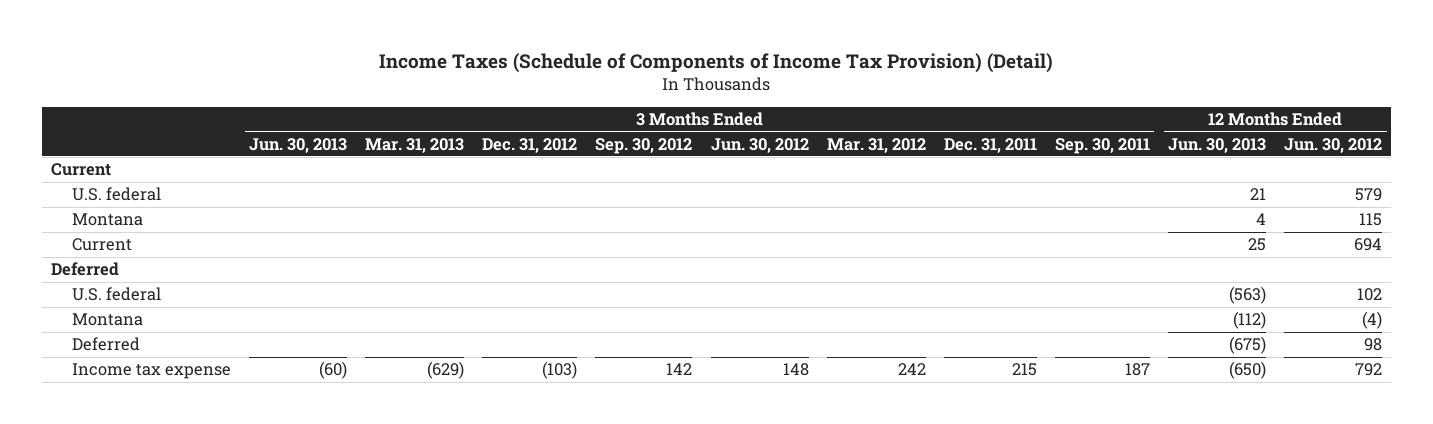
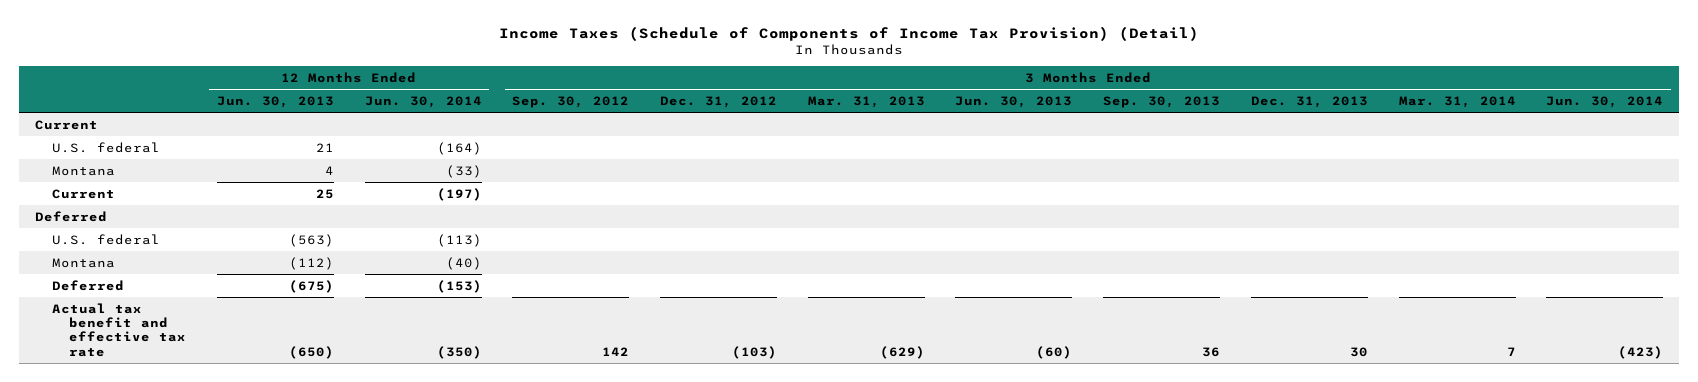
- | 3 Months Ended Jun. 30, 2013 | 3 Months Ended Mar. 31, 2013 | 3 Months Ended Dec. 31, 2012 | 3 Months Ended Sep. 30, 2012 | 3 Months Ended Jun. 30, 2012 | 3 Months Ended Mar. 31, 2012 | 3 Months Ended Dec. 31, 2011 | 3 Months Ended Sep. 30, 2011 | 12 Months Ended Jun. 30, 2013 | 12 Months Ended Jun. 30, 2012
+ | 12 Months Ended Jun. 30, 2013 | 12 Months Ended Jun. 30, 2014 | 3 Months Ended Sep. 30, 2012 | 3 Months Ended Dec. 31, 2012 | 3 Months Ended Mar. 31, 2013 | 3 Months Ended Jun. 30, 2013 | 3 Months Ended Sep. 30, 2013 | 3 Months Ended Dec. 31, 2013 | 3 Months Ended Mar. 31, 2014 | 3 Months Ended Jun. 30, 2014
- Income tax expense | (60) | (629) | (103) | 142 | 148 | 242 | 215 | 187 | (650) | 792
+ Actual tax benefit and effective tax rate | (650) | (350) | 142 | (103) | (629) | (60) | 36 | 30 | 7 | (423)

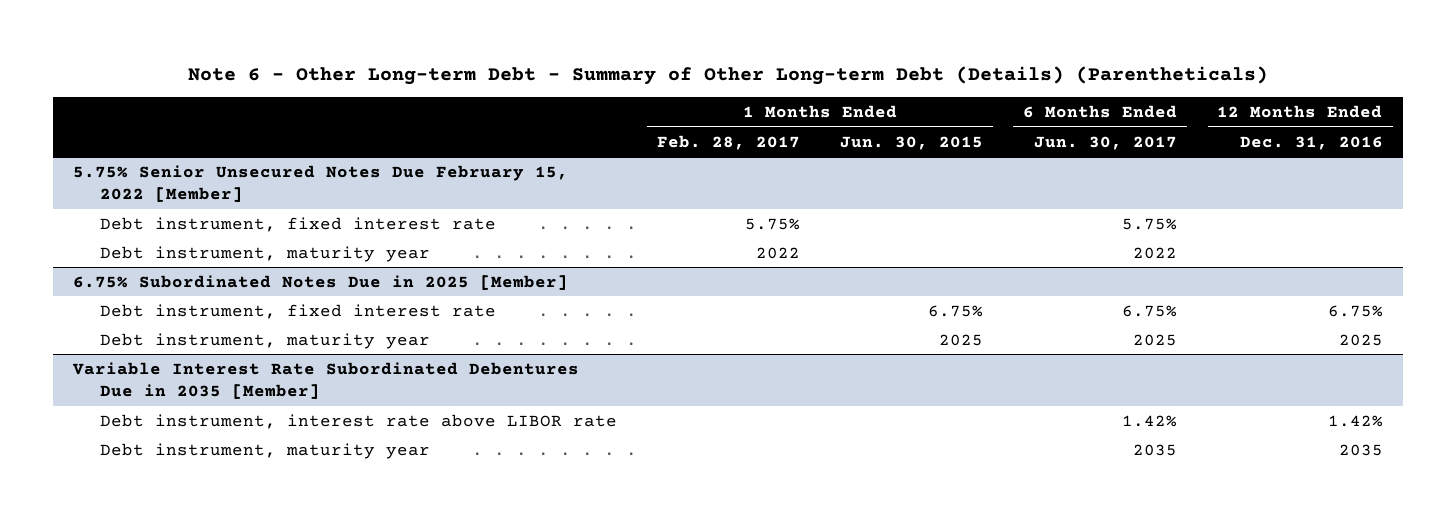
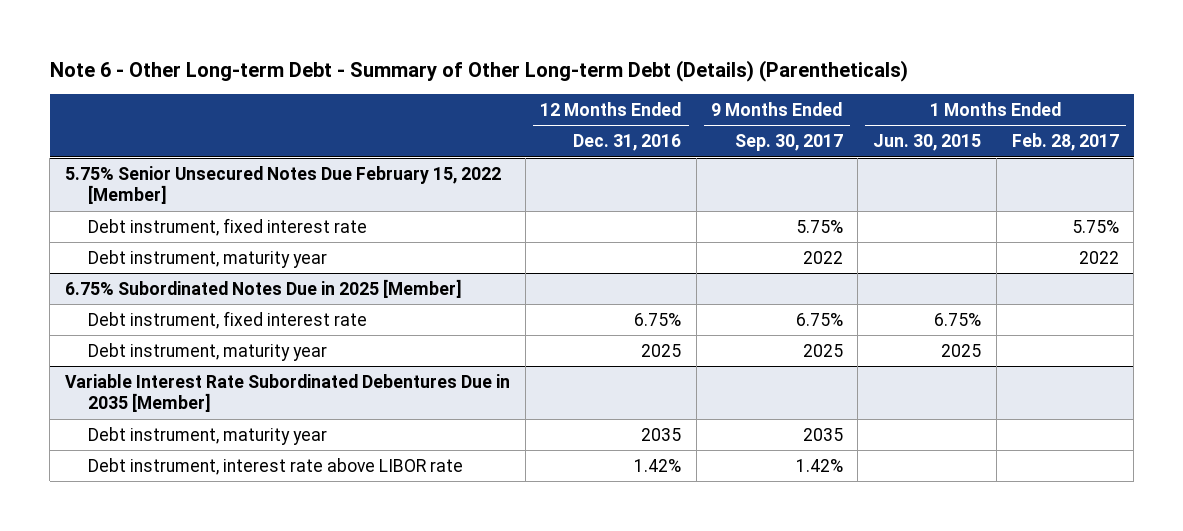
- | 1 Months Ended Feb. 28, 2017 | 1 Months Ended Jun. 30, 2015 | 6 Months Ended Jun. 30, 2017 | 12 Months Ended Dec. 31, 2016
+ | 12 Months Ended Dec. 31, 2016 | 9 Months Ended Sep. 30, 2017 | 1 Months Ended Jun. 30, 2015 | 1 Months Ended Feb. 28, 2017
@ Variable Interest Rate Subordinated Debentures Due in 2035 [Member]
moved down: Debt instrument, interest rate above LIBOR rate | 1.42% | 1.42% | |

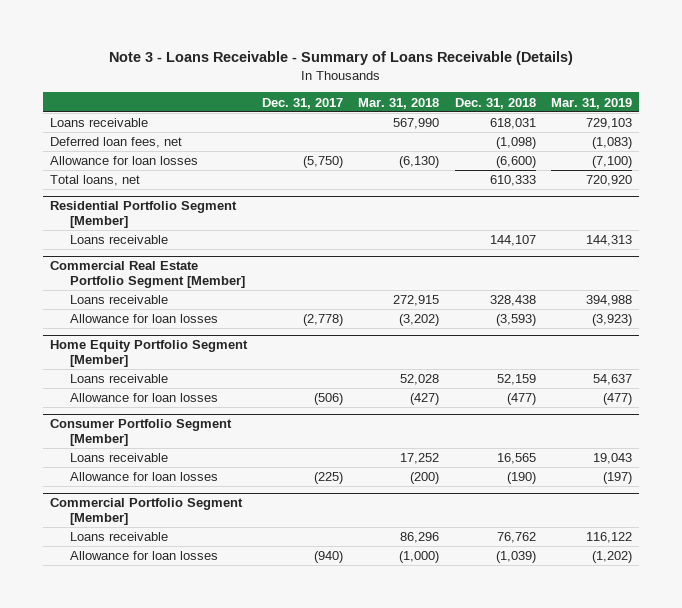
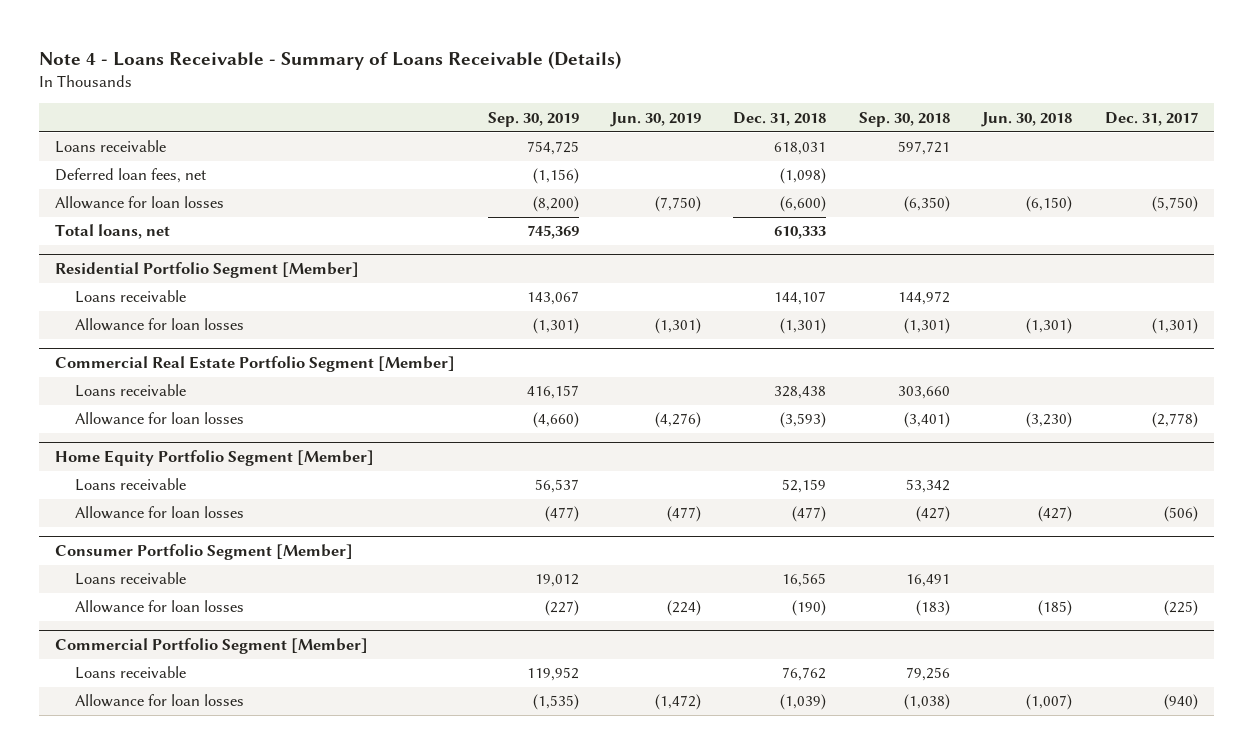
- Note 3 - Loans Receivable - Summary of Loans Receivable (Details)
+ Note 4 - Loans Receivable - Summary of Loans Receivable (Details)
- | Dec. 31, 2017 | Mar. 31, 2018 | Dec. 31, 2018 | Mar. 31, 2019
+ | Sep. 30, 2019 | Jun. 30, 2019 | Dec. 31, 2018 | Sep. 30, 2018 | Jun. 30, 2018 | Dec. 31, 2017
@ Residential Portfolio Segment [Member]
+ Allowance for loan losses | (1,301) | (1,301) | (1,301) | (1,301) | (1,301) | (1,301)

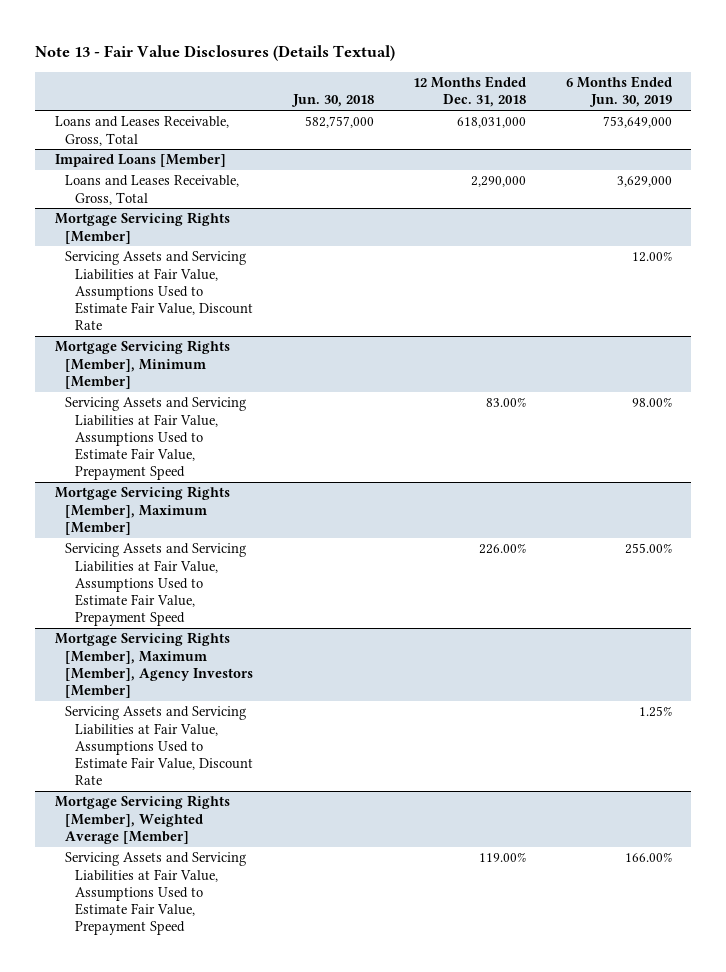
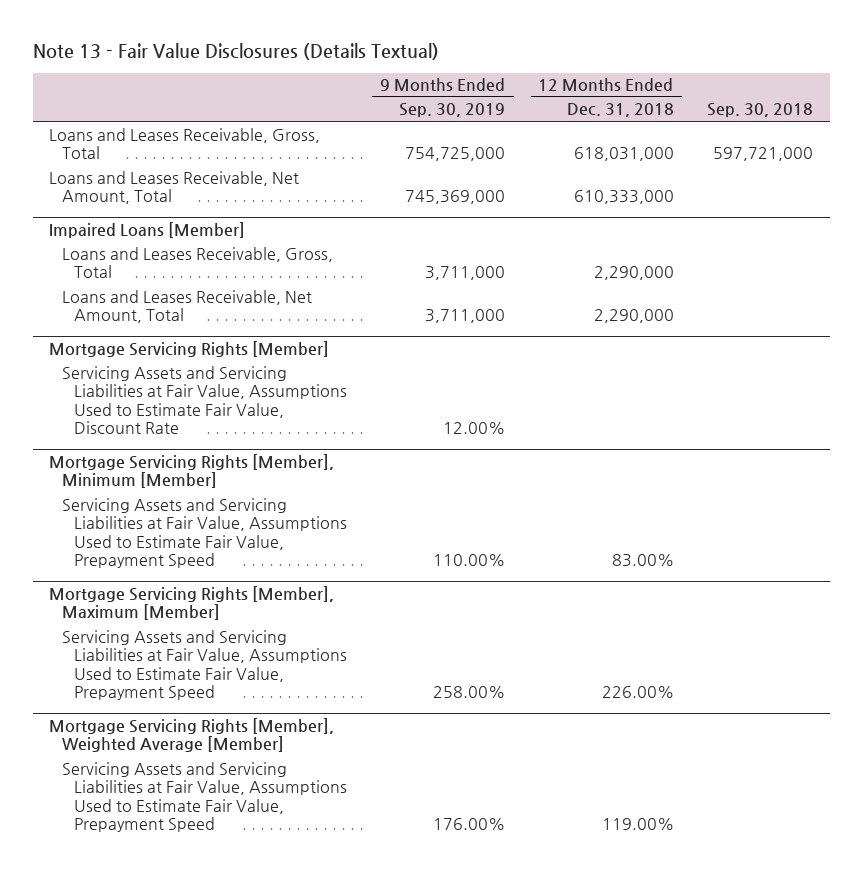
- | Jun. 30, 2018 | 12 Months Ended Dec. 31, 2018 | 6 Months Ended Jun. 30, 2019
+ | 9 Months Ended Sep. 30, 2019 | 12 Months Ended Dec. 31, 2018 | Sep. 30, 2018
+ Loans and Leases Receivable, Net Amount, Total | 745,369,000 | 610,333,000 |
@ Impaired Loans [Member]
+ Loans and Leases Receivable, Net Amount, Total | 3,711,000 | 2,290,000 |
- Mortgage Servicing Rights [Member], Maximum [Member], Agency Investors [Member]
- Servicing Assets and Servicing Liabilities at Fair Value, Assumptions Used to Estimate Fair Value, Discount Rate | | | 1.25%

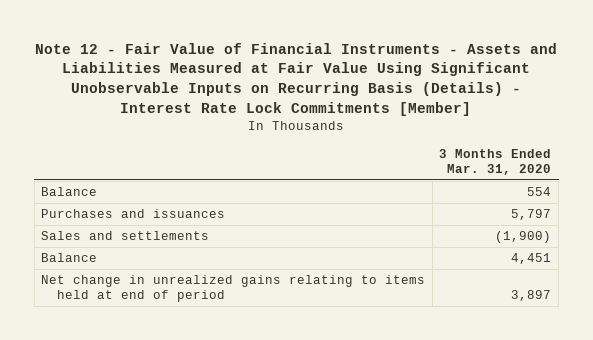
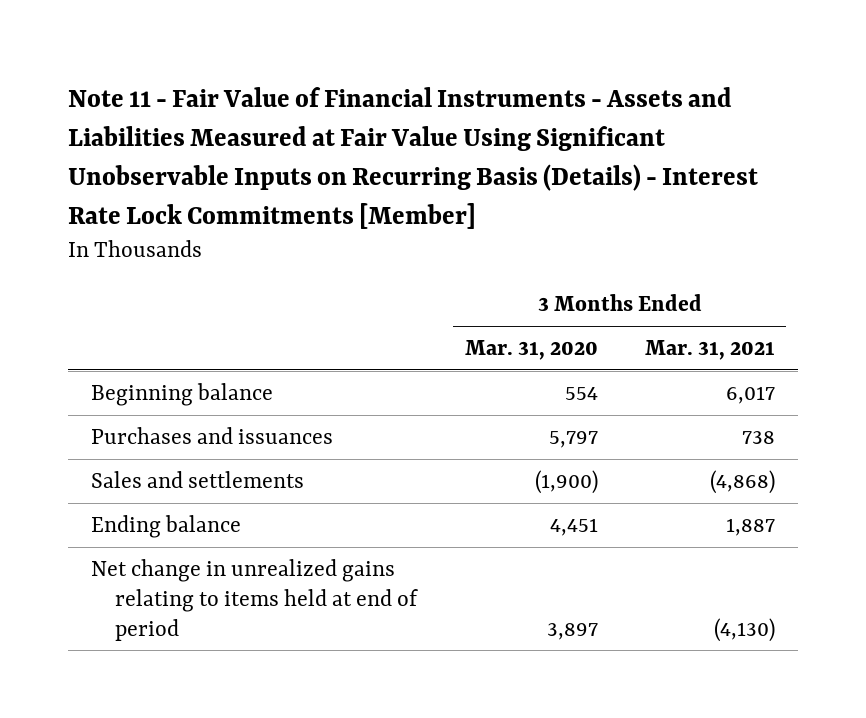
- Note 12 - Fair Value of Financial Instruments - Assets and Liabilities Measured at Fair Value Using Significant Unobservable Inputs on Recurring Basis (Details) - Interest Rate Lock Commitments [Member]
+ Note 11 - Fair Value of Financial Instruments - Assets and Liabilities Measured at Fair Value Using Significant Unobservable Inputs on Recurring Basis (Details) - Interest Rate Lock Commitments [Member]
- | 3 Months Ended Mar. 31, 2020
+ | 3 Months Ended Mar. 31, 2020 | 3 Months Ended Mar. 31, 2021
- Balance | 554
+ Beginning balance | 554 | 6,017
- Balance | 4,451
+ Ending balance | 4,451 | 1,887

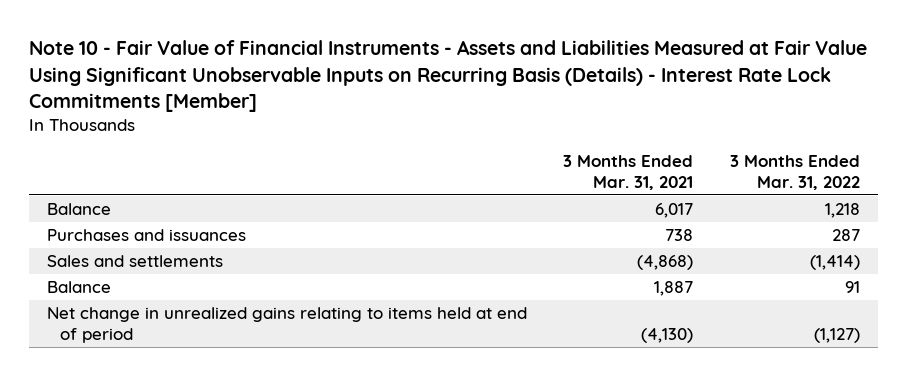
- Note 11 - Fair Value of Financial Instruments - Assets and Liabilities Measured at Fair Value Using Significant Unobservable Inputs on Recurring Basis (Details) - Interest Rate Lock Commitments [Member]
+ Note 10 - Fair Value of Financial Instruments - Assets and Liabilities Measured at Fair Value Using Significant Unobservable Inputs on Recurring Basis (Details) - Interest Rate Lock Commitments [Member]
- | 3 Months Ended Mar. 31, 2020 | 3 Months Ended Mar. 31, 2021
+ | 3 Months Ended Mar. 31, 2021 | 3 Months Ended Mar. 31, 2022
- Beginning balance | 554 | 6,017
+ Balance | 6,017 | 1,218
- Ending balance | 4,451 | 1,887
+ Balance | 1,887 | 91

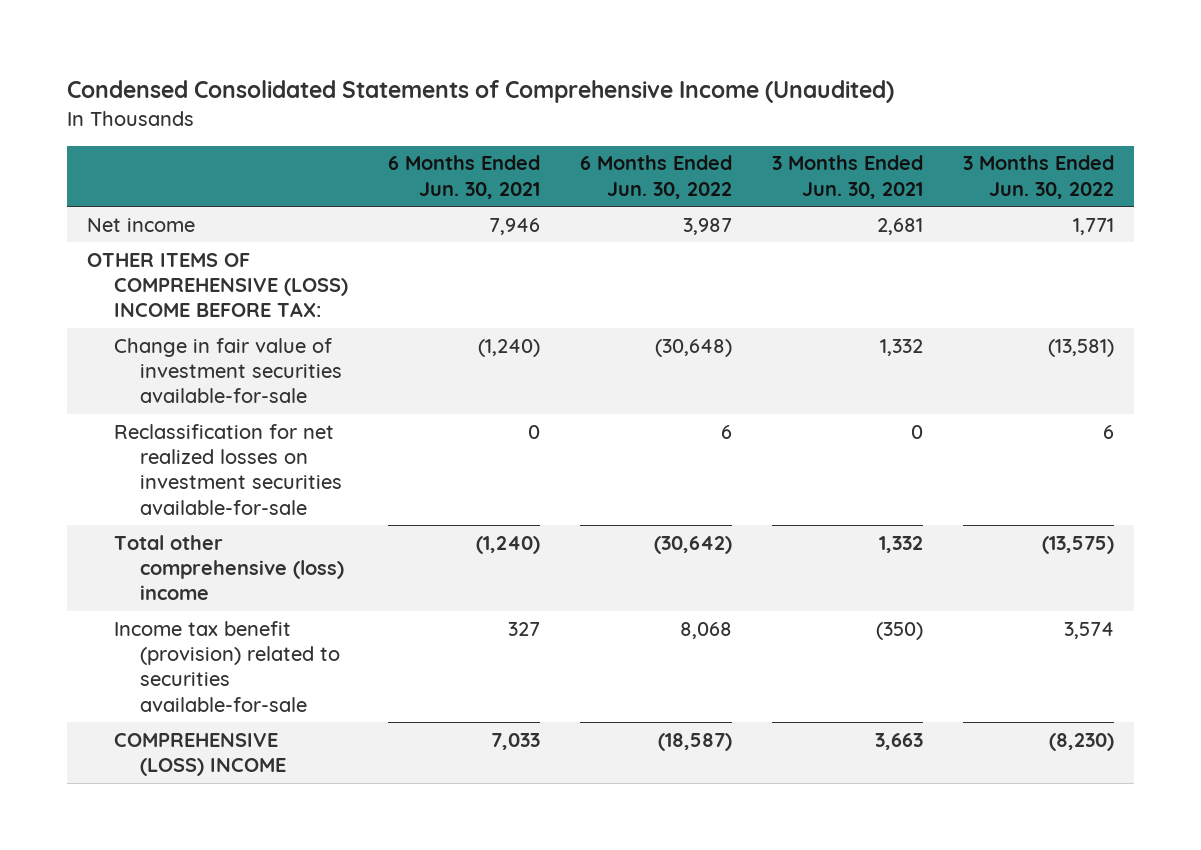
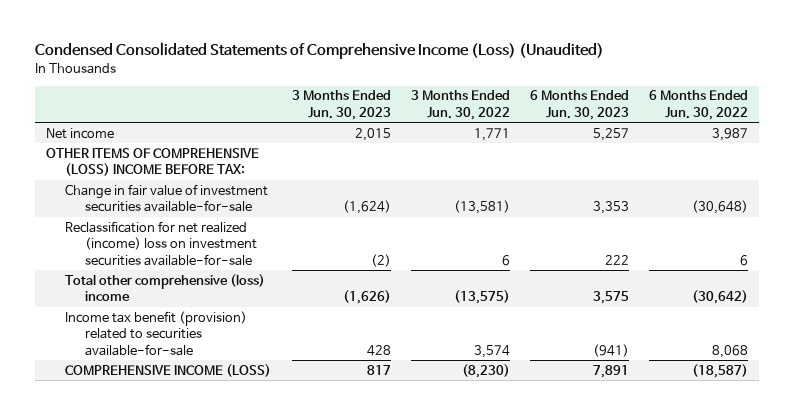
- Condensed Consolidated Statements of Comprehensive Income (Unaudited)
+ Condensed Consolidated Statements of Comprehensive Income (Loss) (Unaudited)
- | 6 Months Ended Jun. 30, 2021 | 6 Months Ended Jun. 30, 2022 | 3 Months Ended Jun. 30, 2021 | 3 Months Ended Jun. 30, 2022
+ | 3 Months Ended Jun. 30, 2023 | 3 Months Ended Jun. 30, 2022 | 6 Months Ended Jun. 30, 2023 | 6 Months Ended Jun. 30, 2022
- Reclassification for net realized losses on investment securities available-for-sale | 0 | 6 | 0 | 6
+ Reclassification for net realized (income) loss on investment securities available-for-sale | (2) | 6 | 222 | 6
- COMPREHENSIVE (LOSS) INCOME | 7,033 | (18,587) | 3,663 | (8,230)
+ COMPREHENSIVE INCOME (LOSS) | 817 | (8,230) | 7,891 | (18,587)

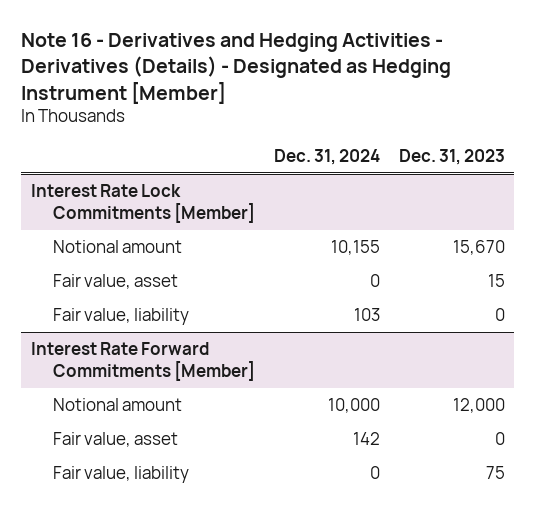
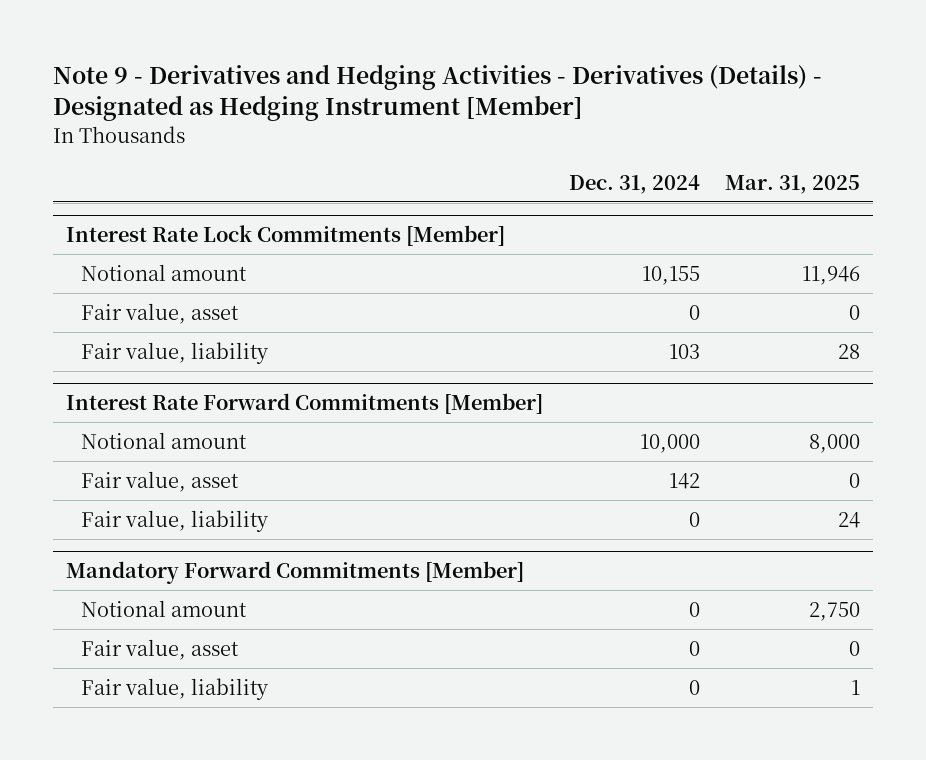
- Note 16 - Derivatives and Hedging Activities - Derivatives (Details) - Designated as Hedging Instrument [Member]
+ Note 9 - Derivatives and Hedging Activities - Derivatives (Details) - Designated as Hedging Instrument [Member]
- | Dec. 31, 2024 | Dec. 31, 2023
+ | Dec. 31, 2024 | Mar. 31, 2025
+ Mandatory Forward Commitments [Member]
+ Notional amount | 0 | 2,750
+ Fair value, asset | 0 | 0
+ Fair value, liability | 0 | 1

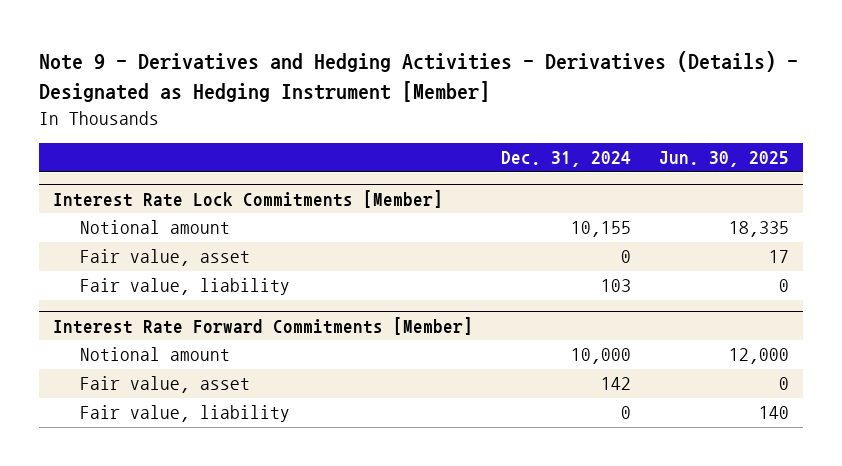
- | Dec. 31, 2024 | Mar. 31, 2025
+ | Dec. 31, 2024 | Jun. 30, 2025
- Mandatory Forward Commitments [Member]
- Notional amount | 0 | 2,750
- Fair value, asset | 0 | 0
- Fair value, liability | 0 | 1

